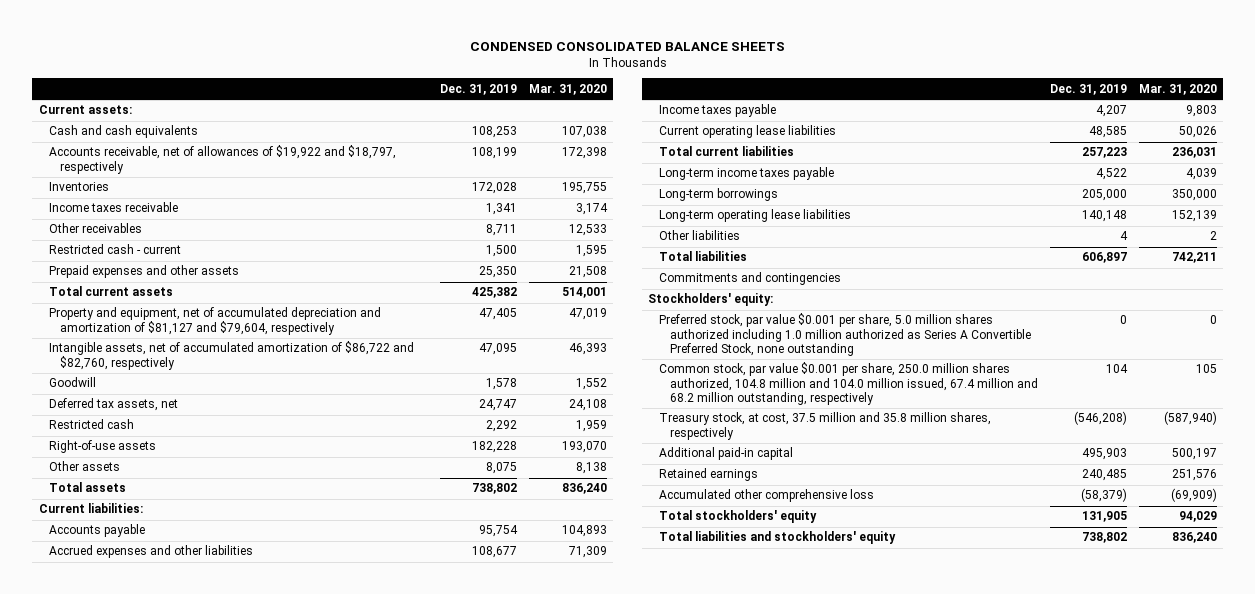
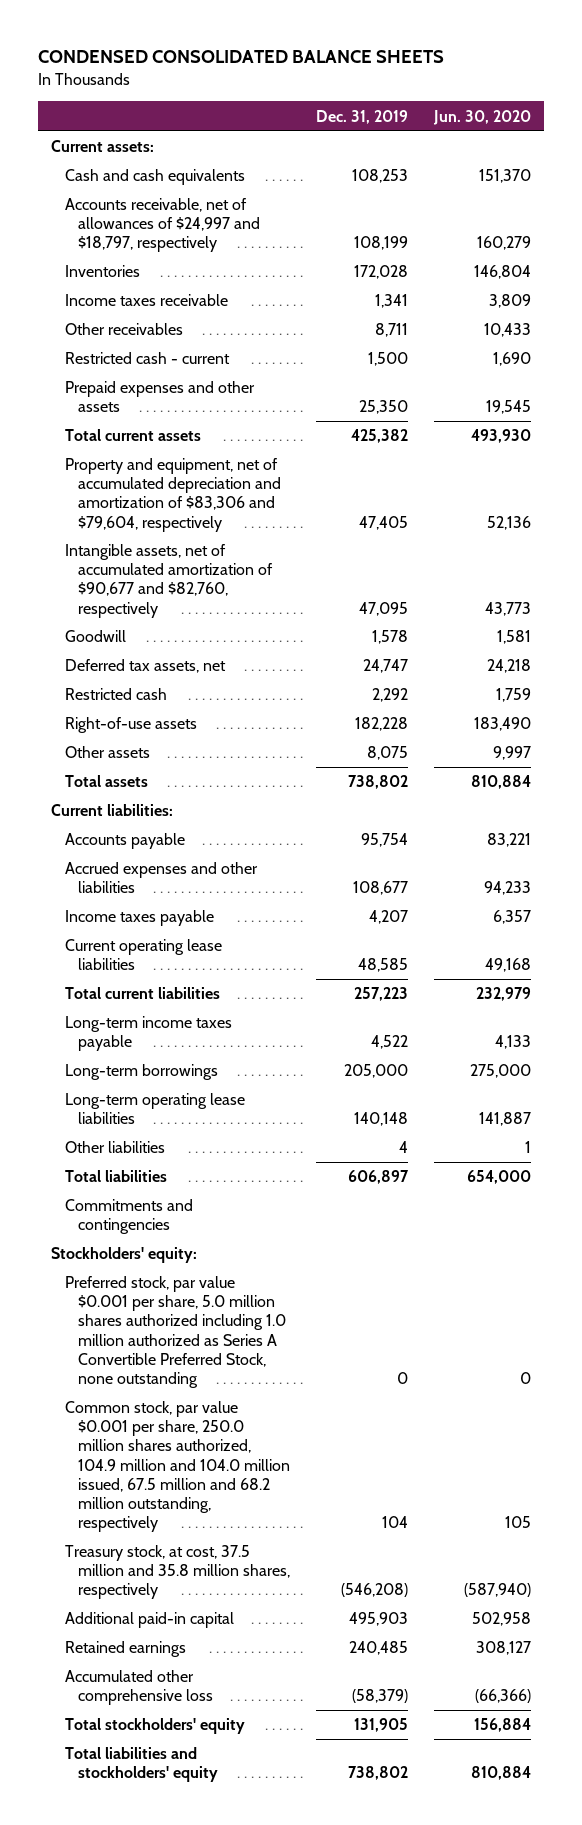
- | Dec. 31, 2019 | Mar. 31, 2020
+ | Dec. 31, 2019 | Jun. 30, 2020
- Accounts receivable, net of allowances of $19,922 and $18,797, respectively | 108,199 | 172,398
+ Accounts receivable, net of allowances of $24,997 and $18,797, respectively | 108,199 | 160,279
- Property and equipment, net of accumulated depreciation and amortization of $81,127 and $79,604, respectively | 47,405 | 47,019
- Intangible assets, net of accumulated amortization of $86,722 and $82,760, respectively | 47,095 | 46,393
+ Property and equipment, net of accumulated depreciation and amortization of $83,306 and $79,604, respectively | 47,405 | 52,136
+ Intangible assets, net of accumulated amortization of $90,677 and $82,760, respectively | 47,095 | 43,773
- Common stock, par value $0.001 per share, 250.0 million shares authorized, 104.8 million and 104.0 million issued, 67.4 million and 68.2 million outstanding, respectively | 104 | 105
+ Common stock, par value $0.001 per share, 250.0 million shares authorized, 104.9 million and 104.0 million issued, 67.5 million and 68.2 million outstanding, respectively | 104 | 105

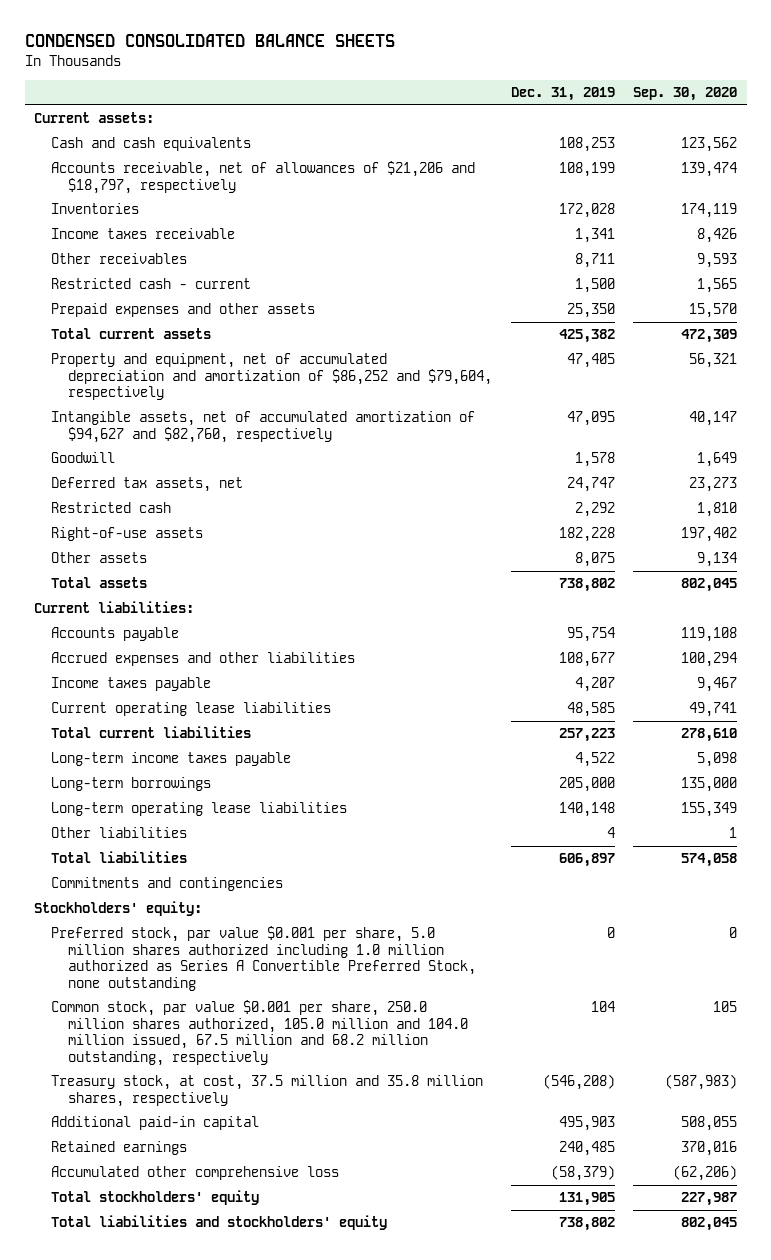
- | Dec. 31, 2019 | Jun. 30, 2020
+ | Dec. 31, 2019 | Sep. 30, 2020
- Accounts receivable, net of allowances of $24,997 and $18,797, respectively | 108,199 | 160,279
+ Accounts receivable, net of allowances of $21,206 and $18,797, respectively | 108,199 | 139,474
- Property and equipment, net of accumulated depreciation and amortization of $83,306 and $79,604, respectively | 47,405 | 52,136
- Intangible assets, net of accumulated amortization of $90,677 and $82,760, respectively | 47,095 | 43,773
+ Property and equipment, net of accumulated depreciation and amortization of $86,252 and $79,604, respectively | 47,405 | 56,321
+ Intangible assets, net of accumulated amortization of $94,627 and $82,760, respectively | 47,095 | 40,147
- Common stock, par value $0.001 per share, 250.0 million shares authorized, 104.9 million and 104.0 million issued, 67.5 million and 68.2 million outstanding, respectively | 104 | 105
+ Common stock, par value $0.001 per share, 250.0 million shares authorized, 105.0 million and 104.0 million issued, 67.5 million and 68.2 million outstanding, respectively | 104 | 105

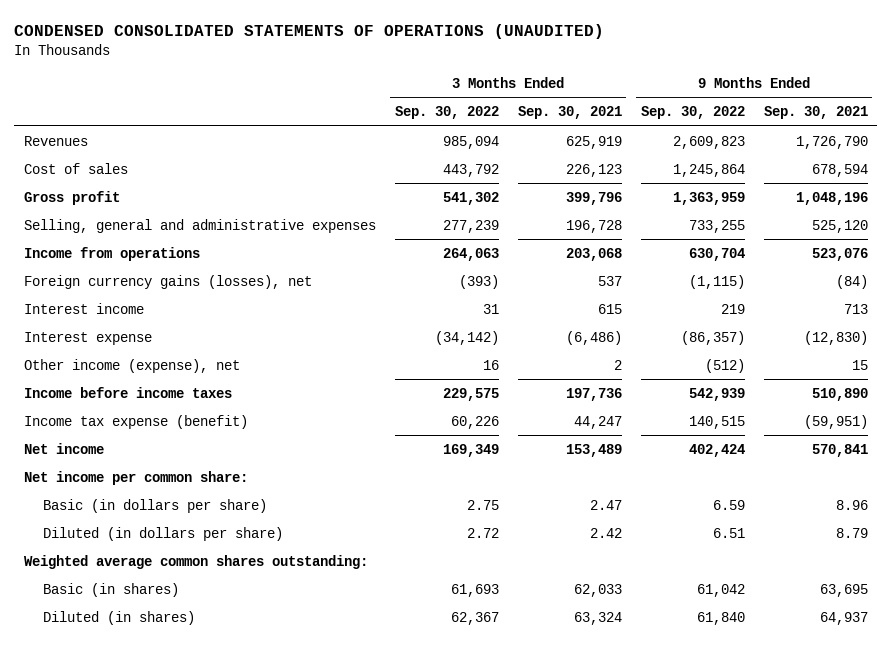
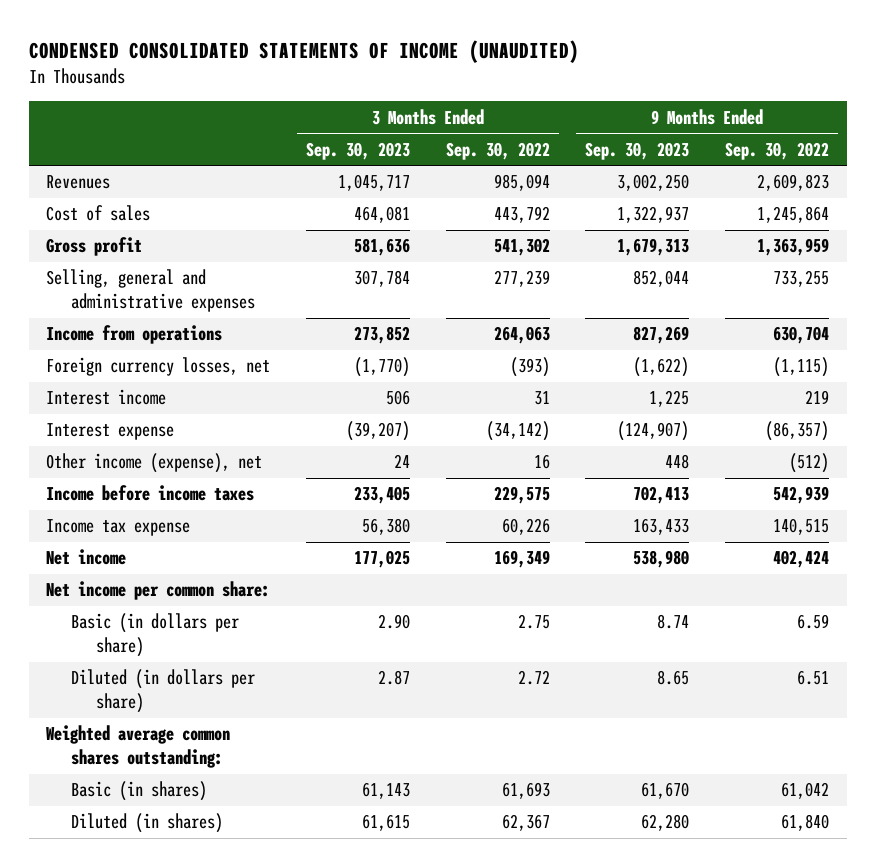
- CONDENSED CONSOLIDATED STATEMENTS OF OPERATIONS (UNAUDITED)
+ CONDENSED CONSOLIDATED STATEMENTS OF INCOME (UNAUDITED)
- | 3 Months Ended Sep. 30, 2022 | 3 Months Ended Sep. 30, 2021 | 9 Months Ended Sep. 30, 2022 | 9 Months Ended Sep. 30, 2021
+ | 3 Months Ended Sep. 30, 2023 | 3 Months Ended Sep. 30, 2022 | 9 Months Ended Sep. 30, 2023 | 9 Months Ended Sep. 30, 2022
- Foreign currency gains (losses), net | (393) | 537 | (1,115) | (84)
+ Foreign currency losses, net | (1,770) | (393) | (1,622) | (1,115)
- Income tax expense (benefit) | 60,226 | 44,247 | 140,515 | (59,951)
+ Income tax expense | 56,380 | 60,226 | 163,433 | 140,515

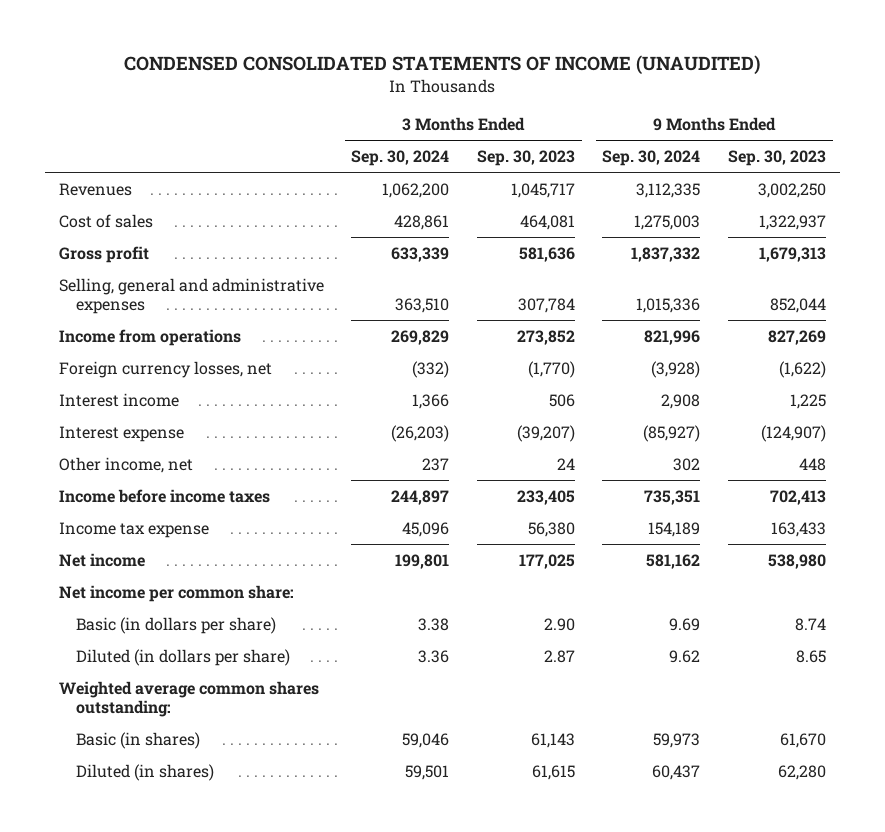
- | 3 Months Ended Sep. 30, 2023 | 3 Months Ended Sep. 30, 2022 | 9 Months Ended Sep. 30, 2023 | 9 Months Ended Sep. 30, 2022
+ | 3 Months Ended Sep. 30, 2024 | 3 Months Ended Sep. 30, 2023 | 9 Months Ended Sep. 30, 2024 | 9 Months Ended Sep. 30, 2023
- Other income (expense), net | 24 | 16 | 448 | (512)
+ Other income, net | 237 | 24 | 302 | 448

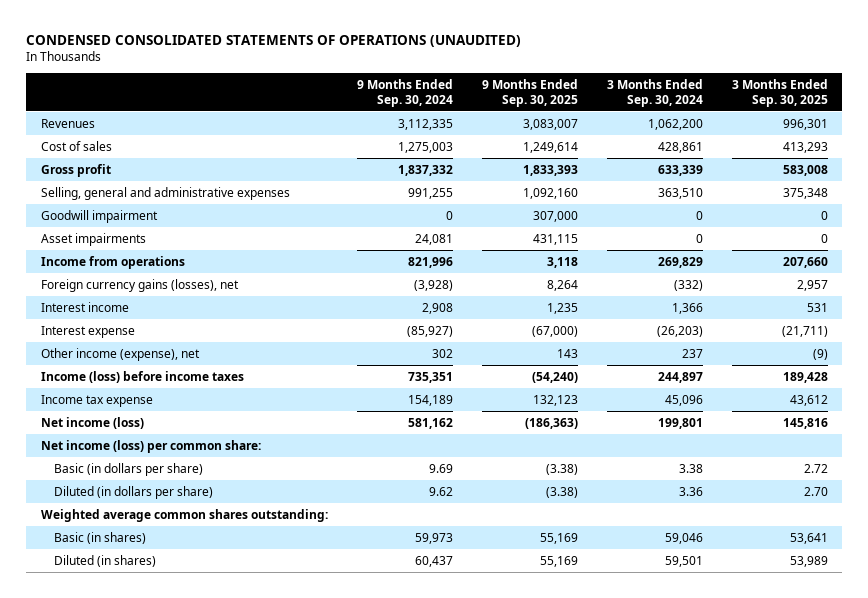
- CONDENSED CONSOLIDATED STATEMENTS OF INCOME (UNAUDITED)
+ CONDENSED CONSOLIDATED STATEMENTS OF OPERATIONS (UNAUDITED)
- | 3 Months Ended Sep. 30, 2024 | 3 Months Ended Sep. 30, 2023 | 9 Months Ended Sep. 30, 2024 | 9 Months Ended Sep. 30, 2023
+ | 9 Months Ended Sep. 30, 2024 | 9 Months Ended Sep. 30, 2025 | 3 Months Ended Sep. 30, 2024 | 3 Months Ended Sep. 30, 2025
- Selling, general and administrative expenses | 363,510 | 307,784 | 1,015,336 | 852,044
+ Selling, general and administrative expenses | 991,255 | 1,092,160 | 363,510 | 375,348
+ Goodwill impairment | 0 | 307,000 | 0 | 0
+ Asset impairments | 24,081 | 431,115 | 0 | 0
- Foreign currency losses, net | (332) | (1,770) | (3,928) | (1,622)
+ Foreign currency gains (losses), net | (3,928) | 8,264 | (332) | 2,957
- Other income, net | 237 | 24 | 302 | 448
- Income before income taxes | 244,897 | 233,405 | 735,351 | 702,413
+ Other income (expense), net | 302 | 143 | 237 | (9)
+ Income (loss) before income taxes | 735,351 | (54,240) | 244,897 | 189,428
- Net income | 199,801 | 177,025 | 581,162 | 538,980
- Net income per common share:
+ Net income (loss) | 581,162 | (186,363) | 199,801 | 145,816
+ Net income (loss) per common share:

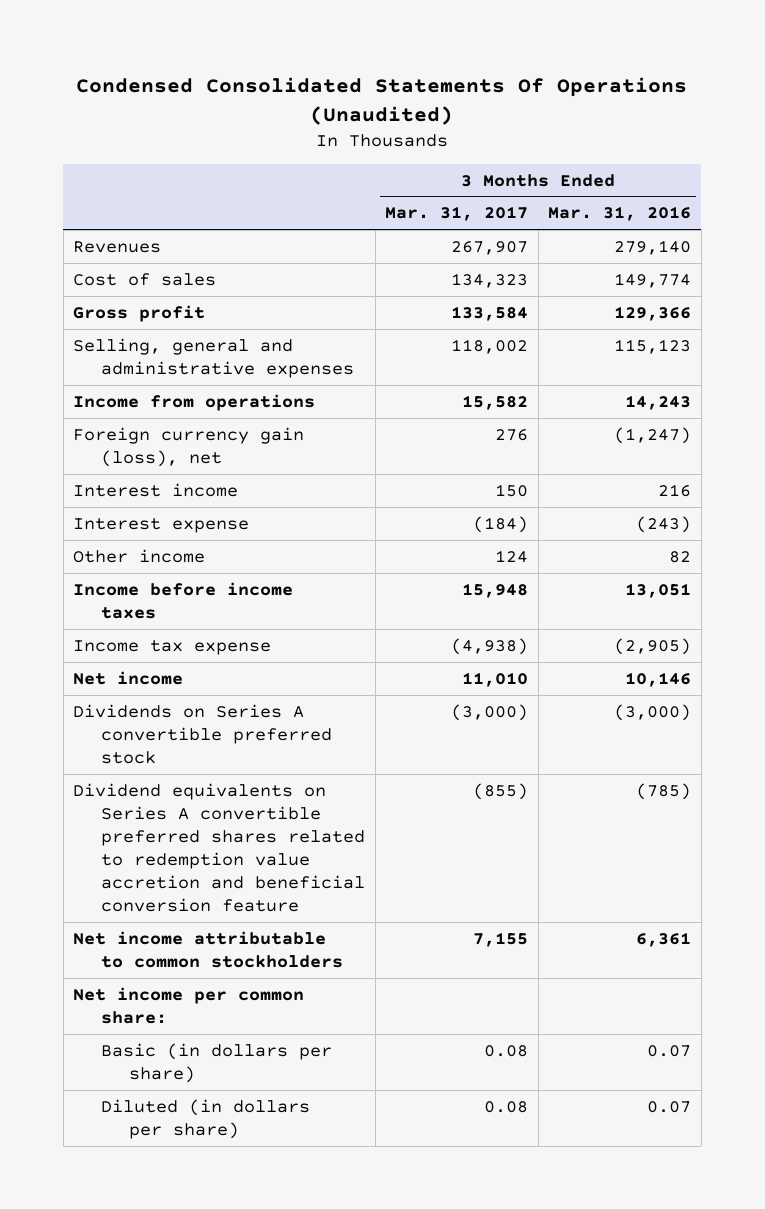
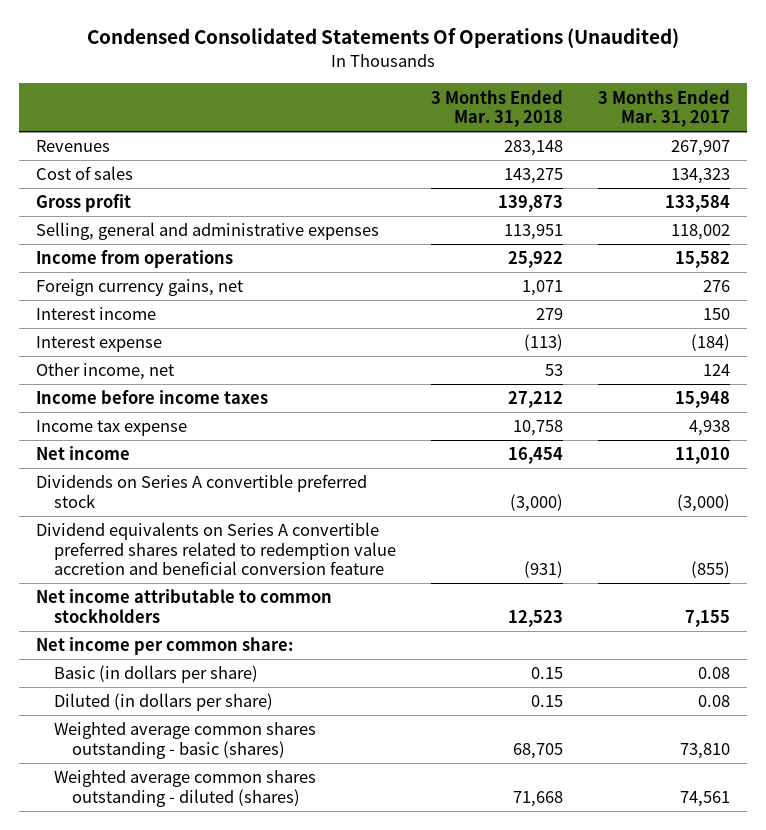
- | 3 Months Ended Mar. 31, 2017 | 3 Months Ended Mar. 31, 2016
+ | 3 Months Ended Mar. 31, 2018 | 3 Months Ended Mar. 31, 2017
- Foreign currency gain (loss), net | 276 | (1,247)
+ Foreign currency gains, net | 1,071 | 276
- Other income | 124 | 82
+ Other income, net | 53 | 124
- Income tax expense | (4,938) | (2,905)
+ Income tax expense | 10,758 | 4,938
+ Weighted average common shares outstanding - basic (shares) | 68,705 | 73,810
+ Weighted average common shares outstanding - diluted (shares) | 71,668 | 74,561

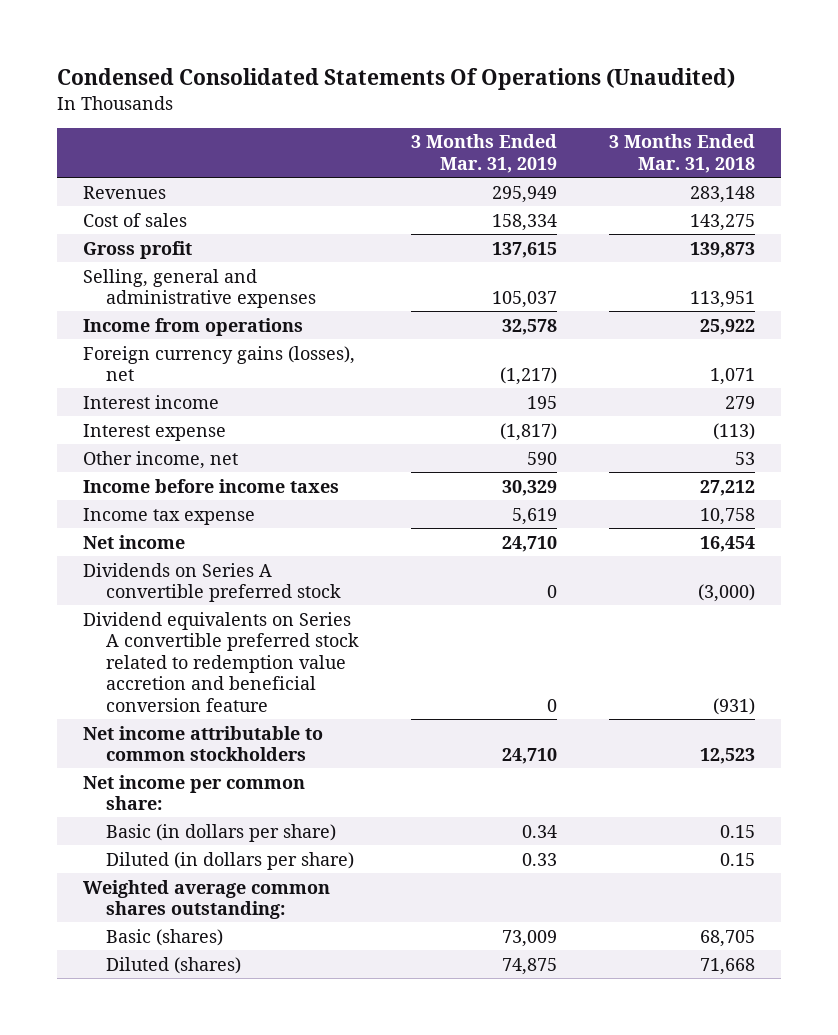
- | 3 Months Ended Mar. 31, 2018 | 3 Months Ended Mar. 31, 2017
+ | 3 Months Ended Mar. 31, 2019 | 3 Months Ended Mar. 31, 2018
- Foreign currency gains, net | 1,071 | 276
+ Foreign currency gains (losses), net | (1,217) | 1,071
- Dividend equivalents on Series A convertible preferred shares related to redemption value accretion and beneficial conversion feature | (931) | (855)
+ Dividend equivalents on Series A convertible preferred stock related to redemption value accretion and beneficial conversion feature | 0 | (931)
- Weighted average common shares outstanding - basic (shares) | 68,705 | 73,810
- Weighted average common shares outstanding - diluted (shares) | 71,668 | 74,561
+ Weighted average common shares outstanding:
+ Basic (shares) | 73,009 | 68,705
+ Diluted (shares) | 74,875 | 71,668

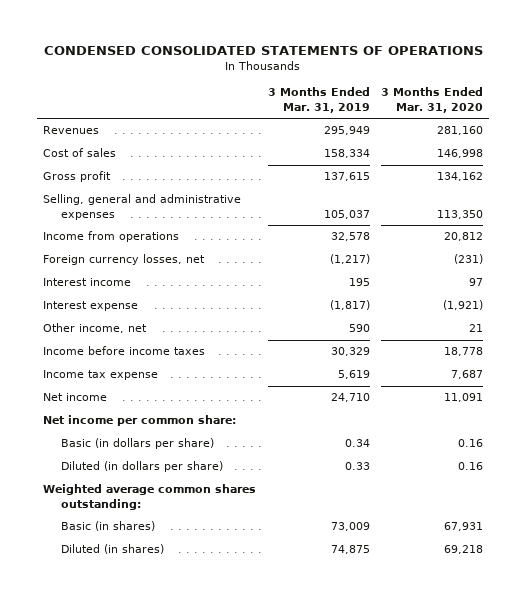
- Condensed Consolidated Statements Of Operations (Unaudited)
+ CONDENSED CONSOLIDATED STATEMENTS OF OPERATIONS
- | 3 Months Ended Mar. 31, 2019 | 3 Months Ended Mar. 31, 2018
+ | 3 Months Ended Mar. 31, 2019 | 3 Months Ended Mar. 31, 2020
- Foreign currency gains (losses), net | (1,217) | 1,071
+ Foreign currency losses, net | (1,217) | (231)
- Dividends on Series A convertible preferred stock | 0 | (3,000)
- Dividend equivalents on Series A convertible preferred stock related to redemption value accretion and beneficial conversion feature | 0 | (931)
- Net income attributable to common stockholders | 24,710 | 12,523
- Basic (shares) | 73,009 | 68,705
- Diluted (shares) | 74,875 | 71,668
+ Basic (in shares) | 73,009 | 67,931
+ Diluted (in shares) | 74,875 | 69,218

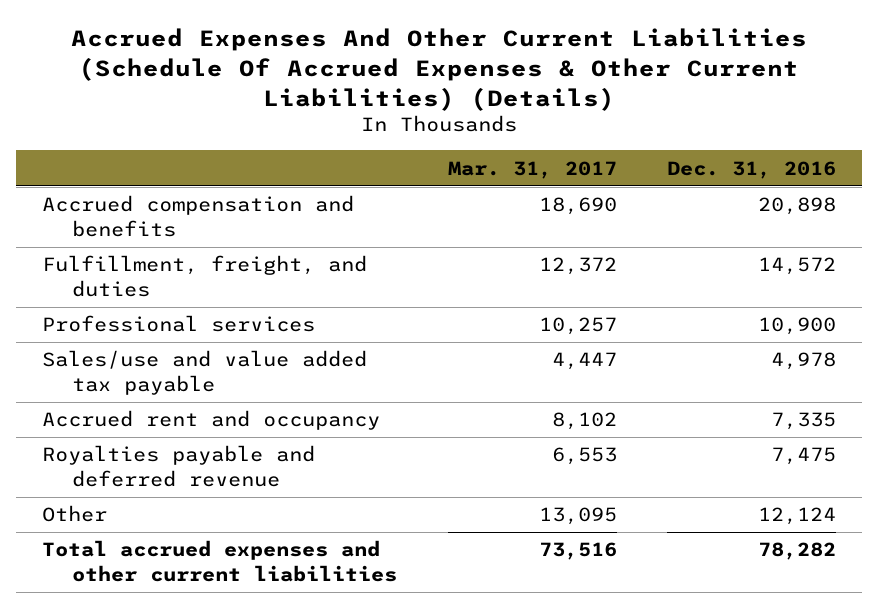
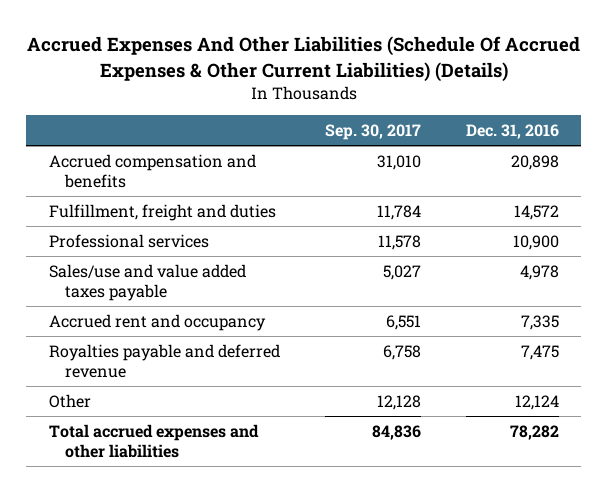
- Accrued Expenses And Other Current Liabilities (Schedule Of Accrued Expenses & Other Current Liabilities) (Details)
+ Accrued Expenses And Other Liabilities (Schedule Of Accrued Expenses & Other Current Liabilities) (Details)
- | Mar. 31, 2017 | Dec. 31, 2016
+ | Sep. 30, 2017 | Dec. 31, 2016
- Fulfillment, freight, and duties | 12,372 | 14,572
+ Fulfillment, freight and duties | 11,784 | 14,572
- Sales/use and value added tax payable | 4,447 | 4,978
+ Sales/use and value added taxes payable | 5,027 | 4,978
- Total accrued expenses and other current liabilities | 73,516 | 78,282
+ Total accrued expenses and other liabilities | 84,836 | 78,282

